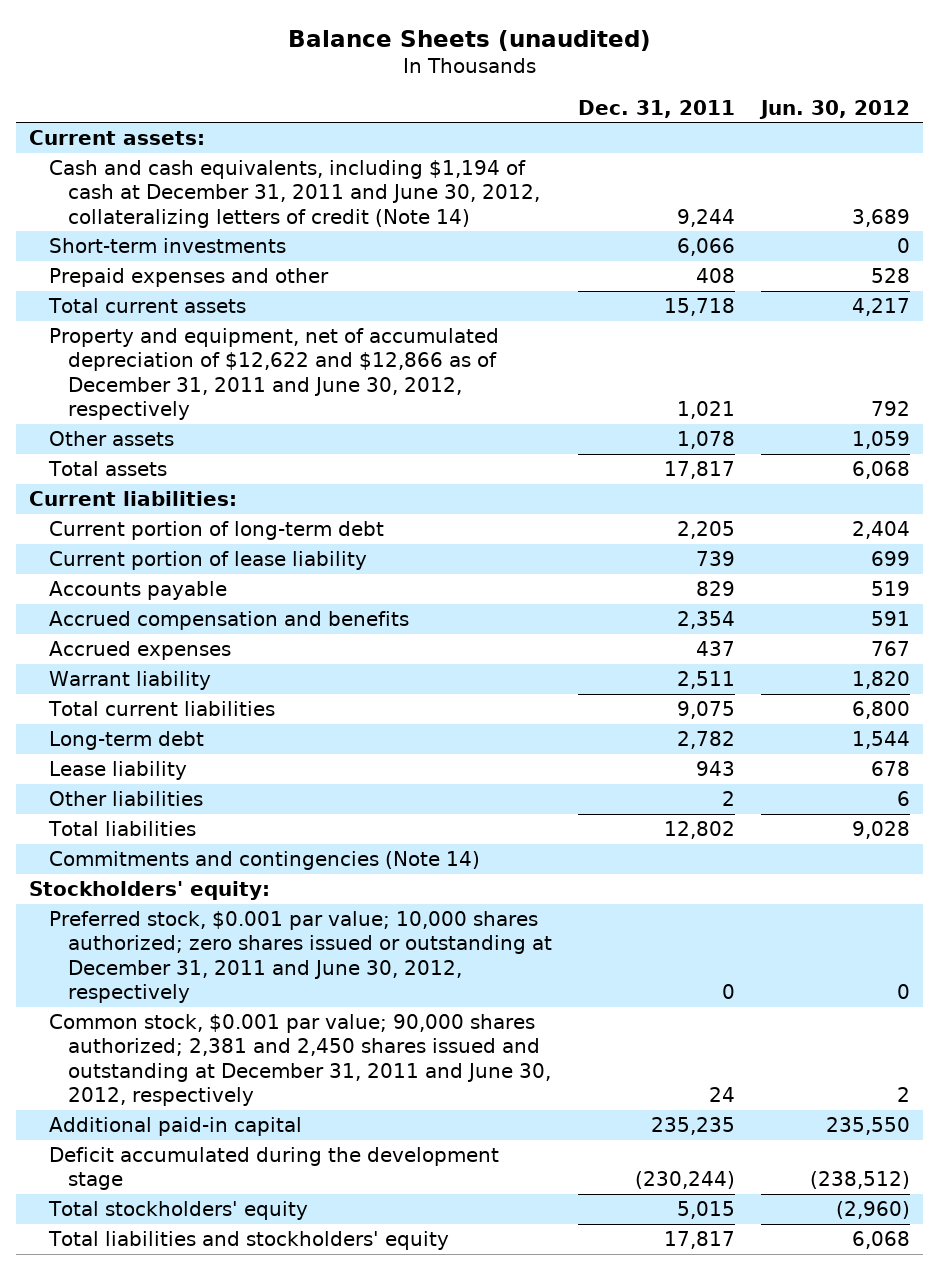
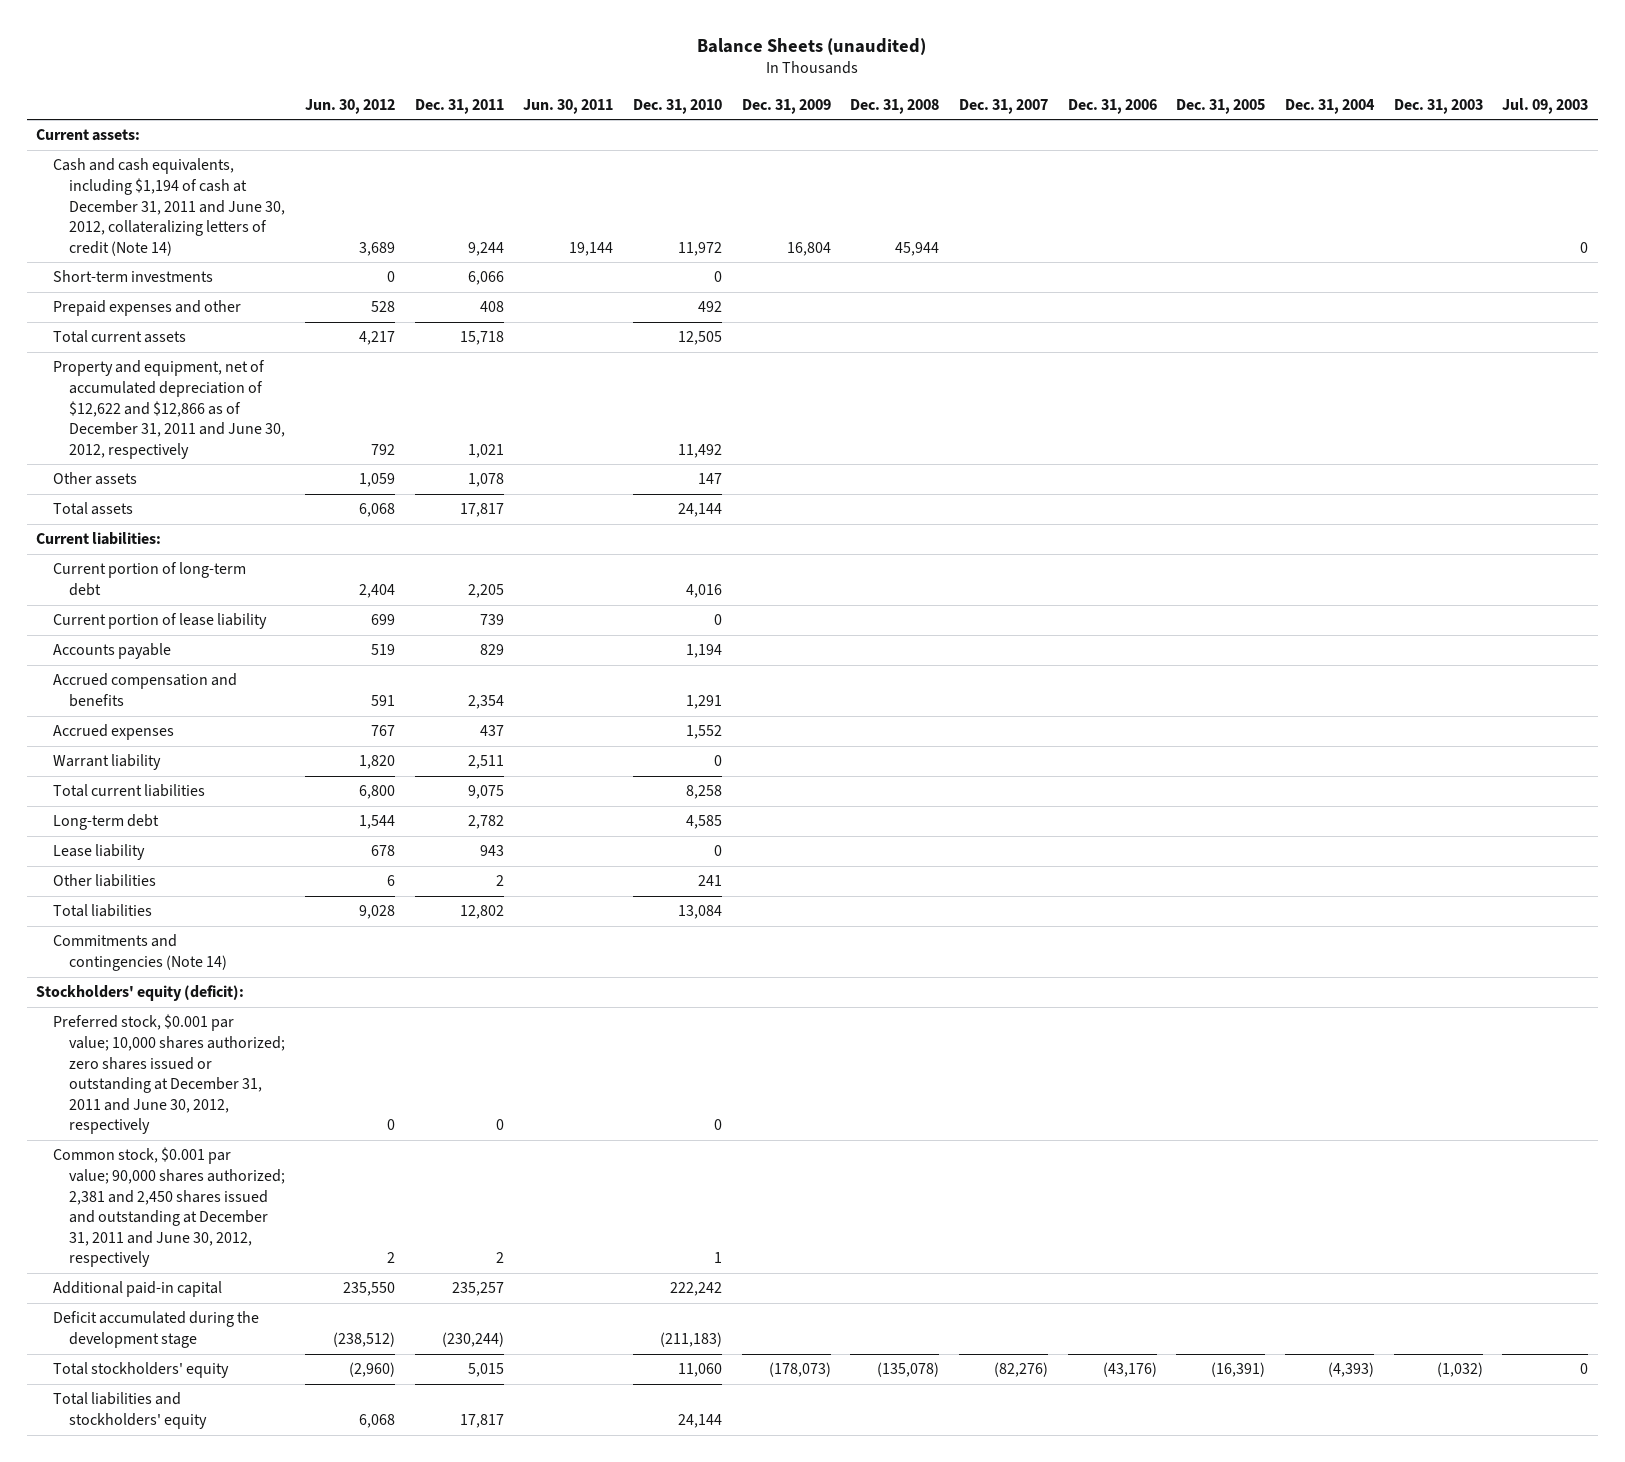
- | Dec. 31, 2011 | Jun. 30, 2012
+ | Jun. 30, 2012 | Dec. 31, 2011 | Jun. 30, 2011 | Dec. 31, 2010 | Dec. 31, 2009 | Dec. 31, 2008 | Dec. 31, 2007 | Dec. 31, 2006 | Dec. 31, 2005 | Dec. 31, 2004 | Dec. 31, 2003 | Jul. 09, 2003
- Stockholders' equity:
+ Stockholders' equity (deficit):
- Common stock, $0.001 par value; 90,000 shares authorized; 2,381 and 2,450 shares issued and outstanding at December 31, 2011 and June 30, 2012, respectively | 24 | 2
- Additional paid-in capital | 235,235 | 235,550
+ Common stock, $0.001 par value; 90,000 shares authorized; 2,381 and 2,450 shares issued and outstanding at December 31, 2011 and June 30, 2012, respectively | 2 | 2 | | 1 | | | | | | | |
+ Additional paid-in capital | 235,550 | 235,257 | | 222,242 | | | | | | | |

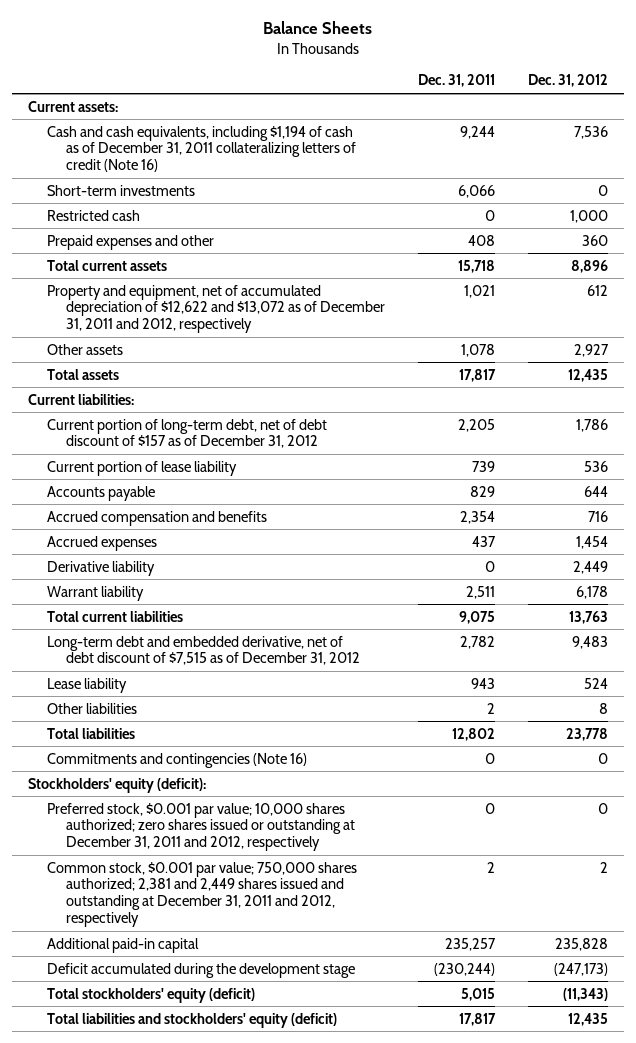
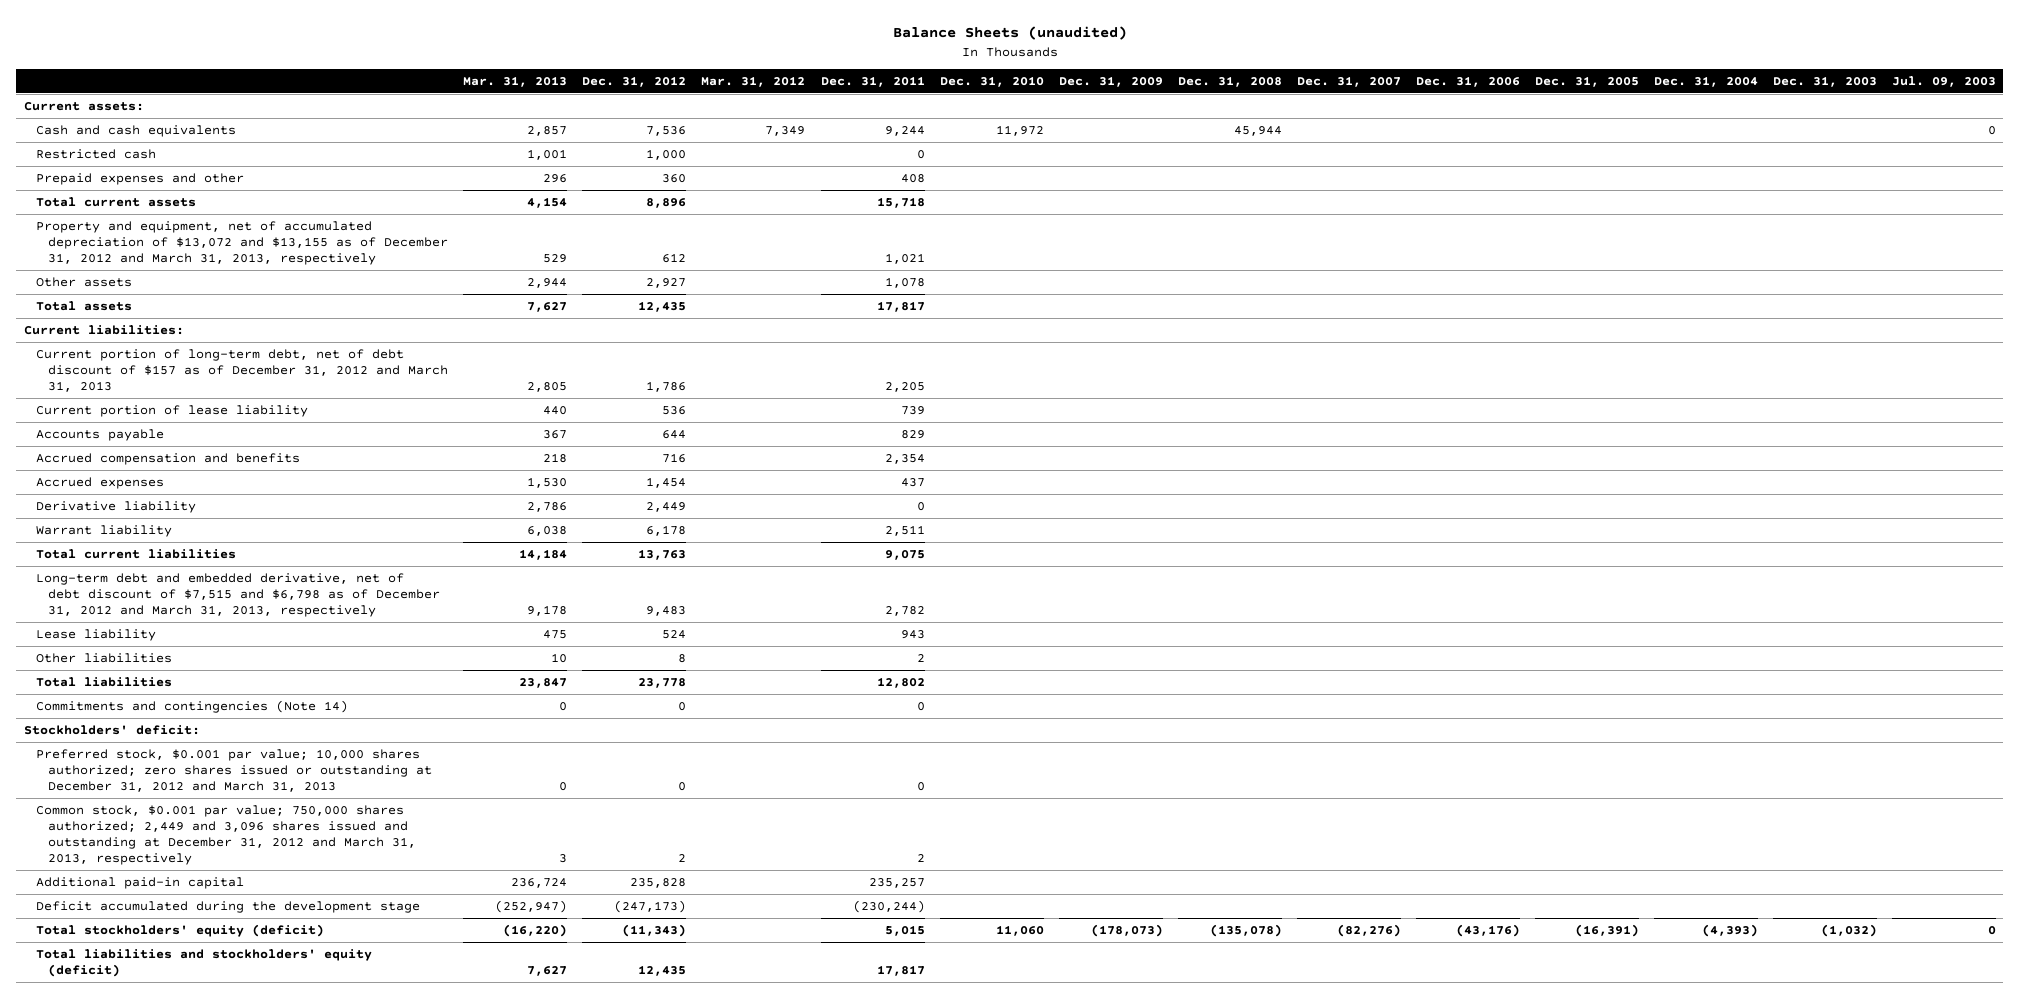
- Balance Sheets
+ Balance Sheets (unaudited)
- | Dec. 31, 2011 | Dec. 31, 2012
+ | Mar. 31, 2013 | Dec. 31, 2012 | Mar. 31, 2012 | Dec. 31, 2011 | Dec. 31, 2010 | Dec. 31, 2009 | Dec. 31, 2008 | Dec. 31, 2007 | Dec. 31, 2006 | Dec. 31, 2005 | Dec. 31, 2004 | Dec. 31, 2003 | Jul. 09, 2003
- Cash and cash equivalents, including $1,194 of cash as of December 31, 2011 collateralizing letters of credit (Note 16) | 9,244 | 7,536
- Short-term investments | 6,066 | 0
+ Cash and cash equivalents | 2,857 | 7,536 | 7,349 | 9,244 | 11,972 | | 45,944 | | | | | | 0
- Property and equipment, net of accumulated depreciation of $12,622 and $13,072 as of December 31, 2011 and 2012, respectively | 1,021 | 612
+ Property and equipment, net of accumulated depreciation of $13,072 and $13,155 as of December 31, 2012 and March 31, 2013, respectively | 529 | 612 | | 1,021 | | | | | | | | |
- Current portion of long-term debt, net of debt discount of $157 as of December 31, 2012 | 2,205 | 1,786
+ Current portion of long-term debt, net of debt discount of $157 as of December 31, 2012 and March 31, 2013 | 2,805 | 1,786 | | 2,205 | | | | | | | | |
- Long-term debt and embedded derivative, net of debt discount of $7,515 as of December 31, 2012 | 2,782 | 9,483
+ Long-term debt and embedded derivative, net of debt discount of $7,515 and $6,798 as of December 31, 2012 and March 31, 2013, respectively | 9,178 | 9,483 | | 2,782 | | | | | | | | |
- Commitments and contingencies (Note 16) | 0 | 0
- Stockholders' equity (deficit):
- Preferred stock, $0.001 par value; 10,000 shares authorized; zero shares issued or outstanding at December 31, 2011 and 2012, respectively | 0 | 0
- Common stock, $0.001 par value; 750,000 shares authorized; 2,381 and 2,449 shares issued and outstanding at December 31, 2011 and 2012, respectively | 2 | 2
+ Commitments and contingencies (Note 14) | 0 | 0 | | 0 | | | | | | | | |
+ Stockholders' deficit:
+ Preferred stock, $0.001 par value; 10,000 shares authorized; zero shares issued or outstanding at December 31, 2012 and March 31, 2013 | 0 | 0 | | 0 | | | | | | | | |
+ Common stock, $0.001 par value; 750,000 shares authorized; 2,449 and 3,096 shares issued and outstanding at December 31, 2012 and March 31, 2013, respectively | 3 | 2 | | 2 | | | | | | | | |

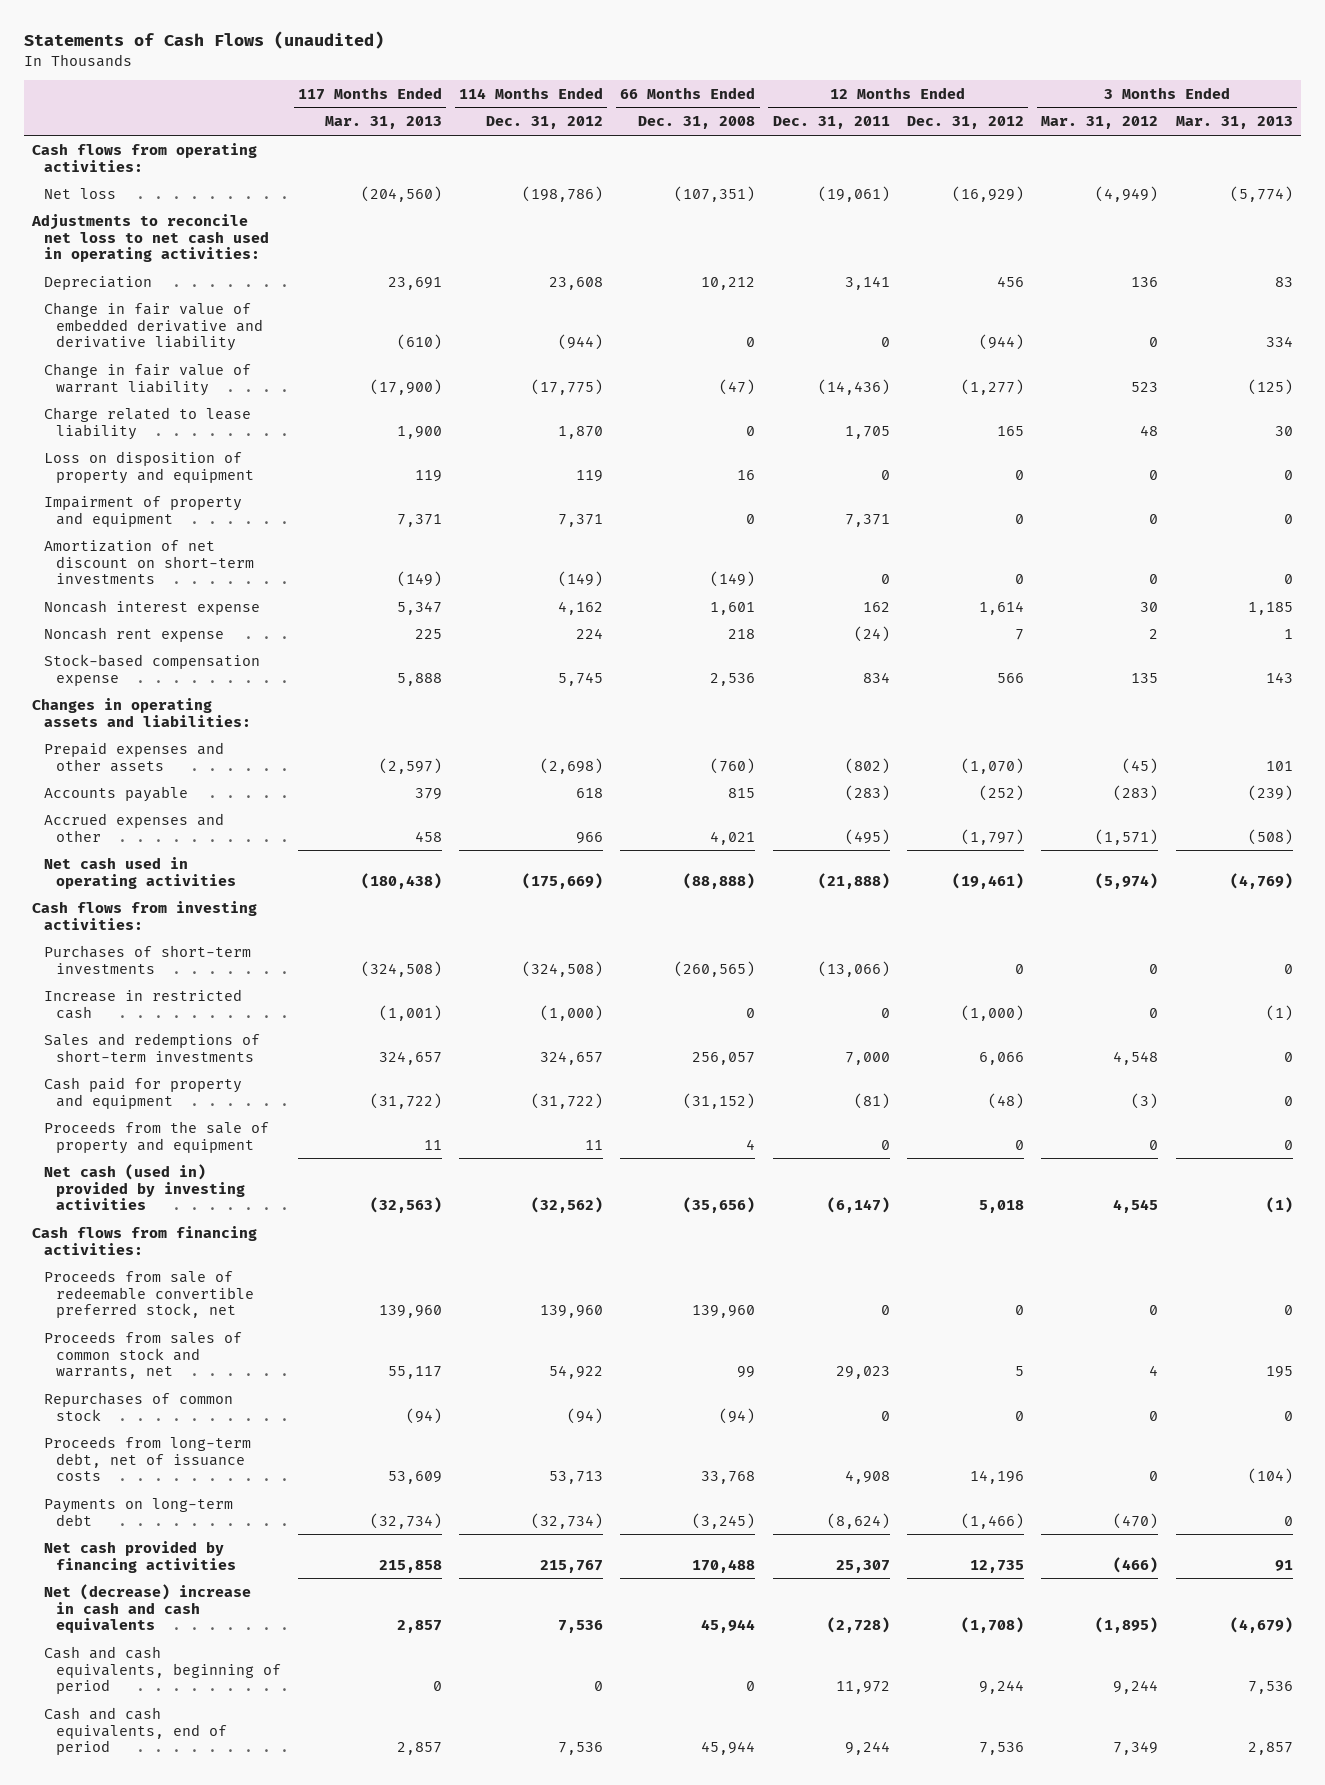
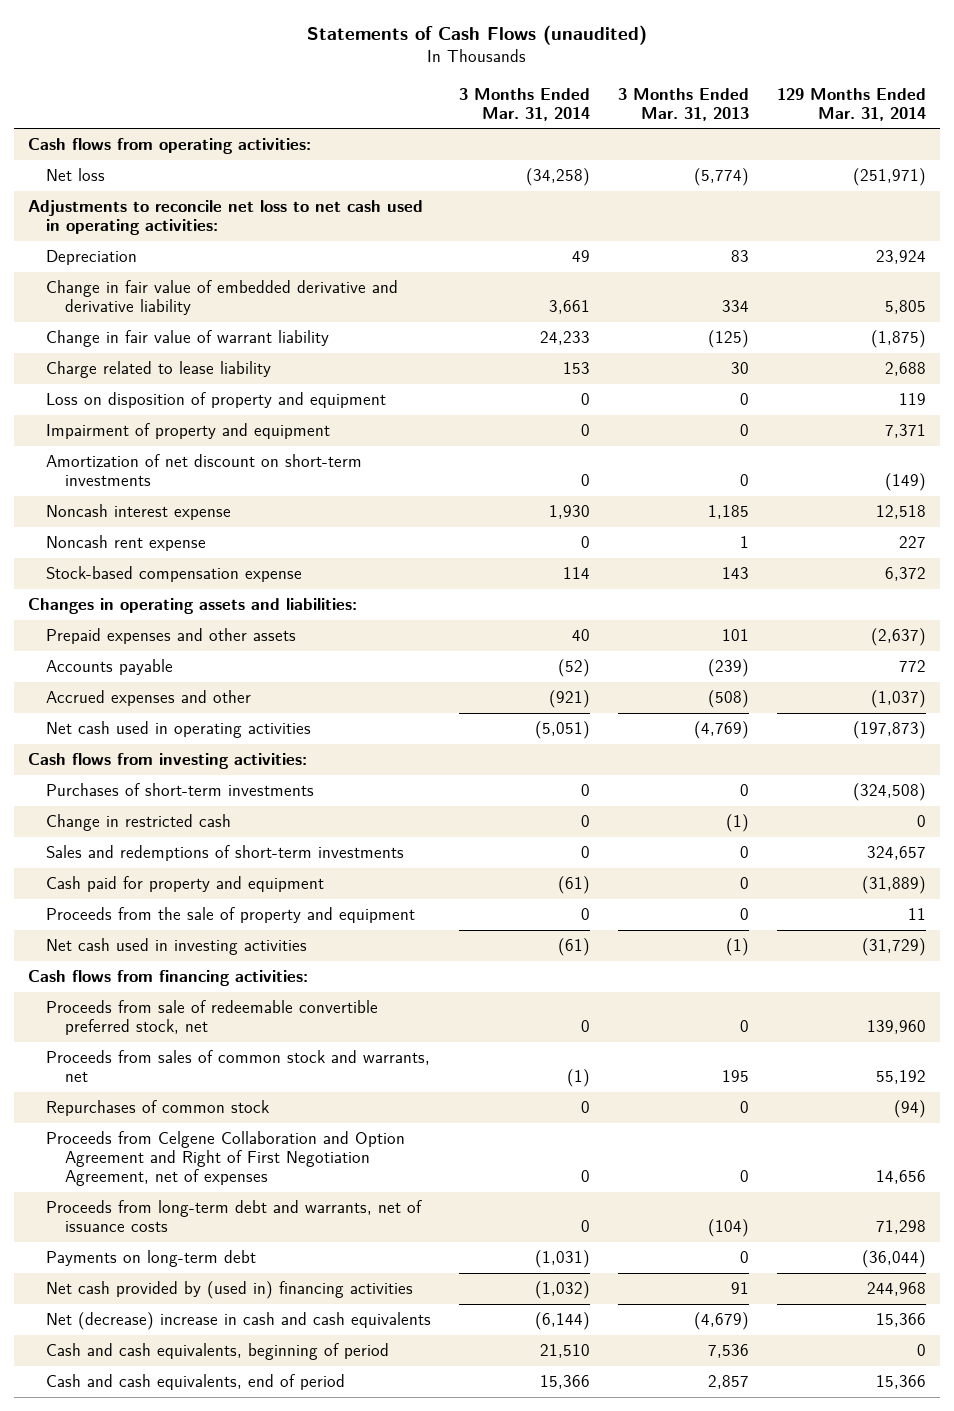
- | 117 Months Ended Mar. 31, 2013 | 114 Months Ended Dec. 31, 2012 | 66 Months Ended Dec. 31, 2008 | 12 Months Ended Dec. 31, 2011 | 12 Months Ended Dec. 31, 2012 | 3 Months Ended Mar. 31, 2012 | 3 Months Ended Mar. 31, 2013
+ | 3 Months Ended Mar. 31, 2014 | 3 Months Ended Mar. 31, 2013 | 129 Months Ended Mar. 31, 2014
- Increase in restricted cash | (1,001) | (1,000) | 0 | 0 | (1,000) | 0 | (1)
+ Change in restricted cash | 0 | (1) | 0
- Net cash (used in) provided by investing activities | (32,563) | (32,562) | (35,656) | (6,147) | 5,018 | 4,545 | (1)
+ Net cash used in investing activities | (61) | (1) | (31,729)
- Proceeds from long-term debt, net of issuance costs | 53,609 | 53,713 | 33,768 | 4,908 | 14,196 | 0 | (104)
+ Proceeds from Celgene Collaboration and Option Agreement and Right of First Negotiation Agreement, net of expenses | 0 | 0 | 14,656
+ Proceeds from long-term debt and warrants, net of issuance costs | 0 | (104) | 71,298
- Net cash provided by financing activities | 215,858 | 215,767 | 170,488 | 25,307 | 12,735 | (466) | 91
+ Net cash provided by (used in) financing activities | (1,032) | 91 | 244,968

